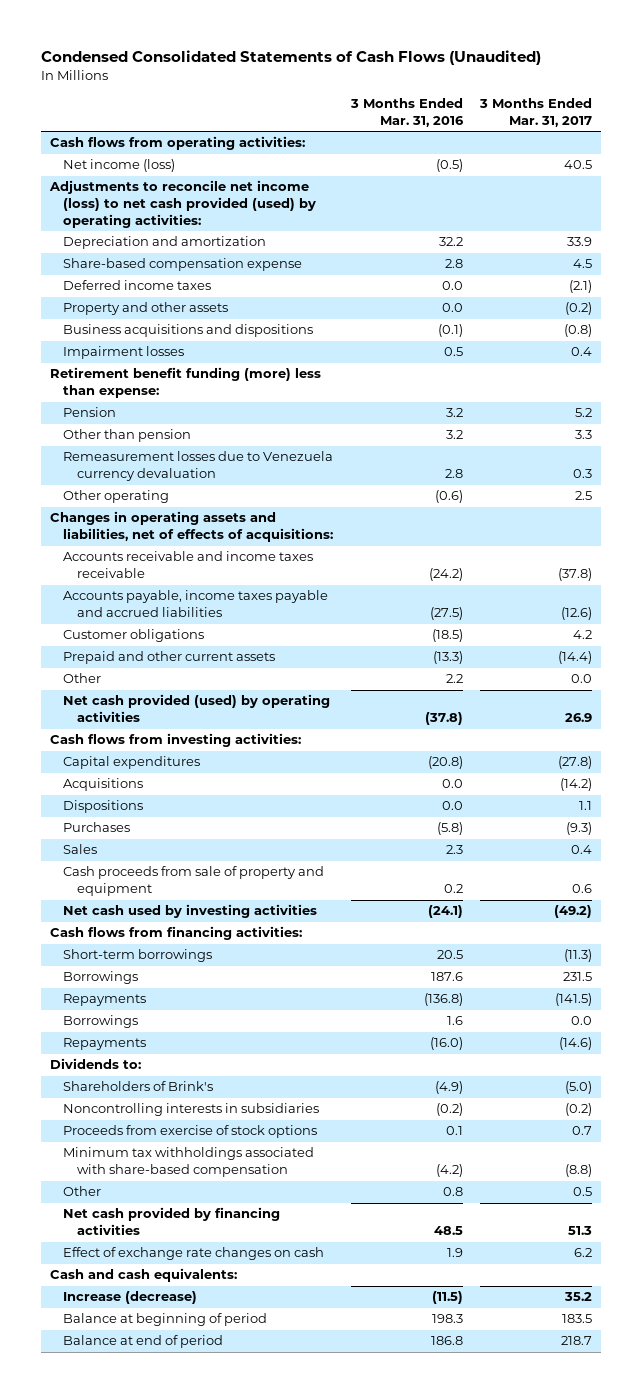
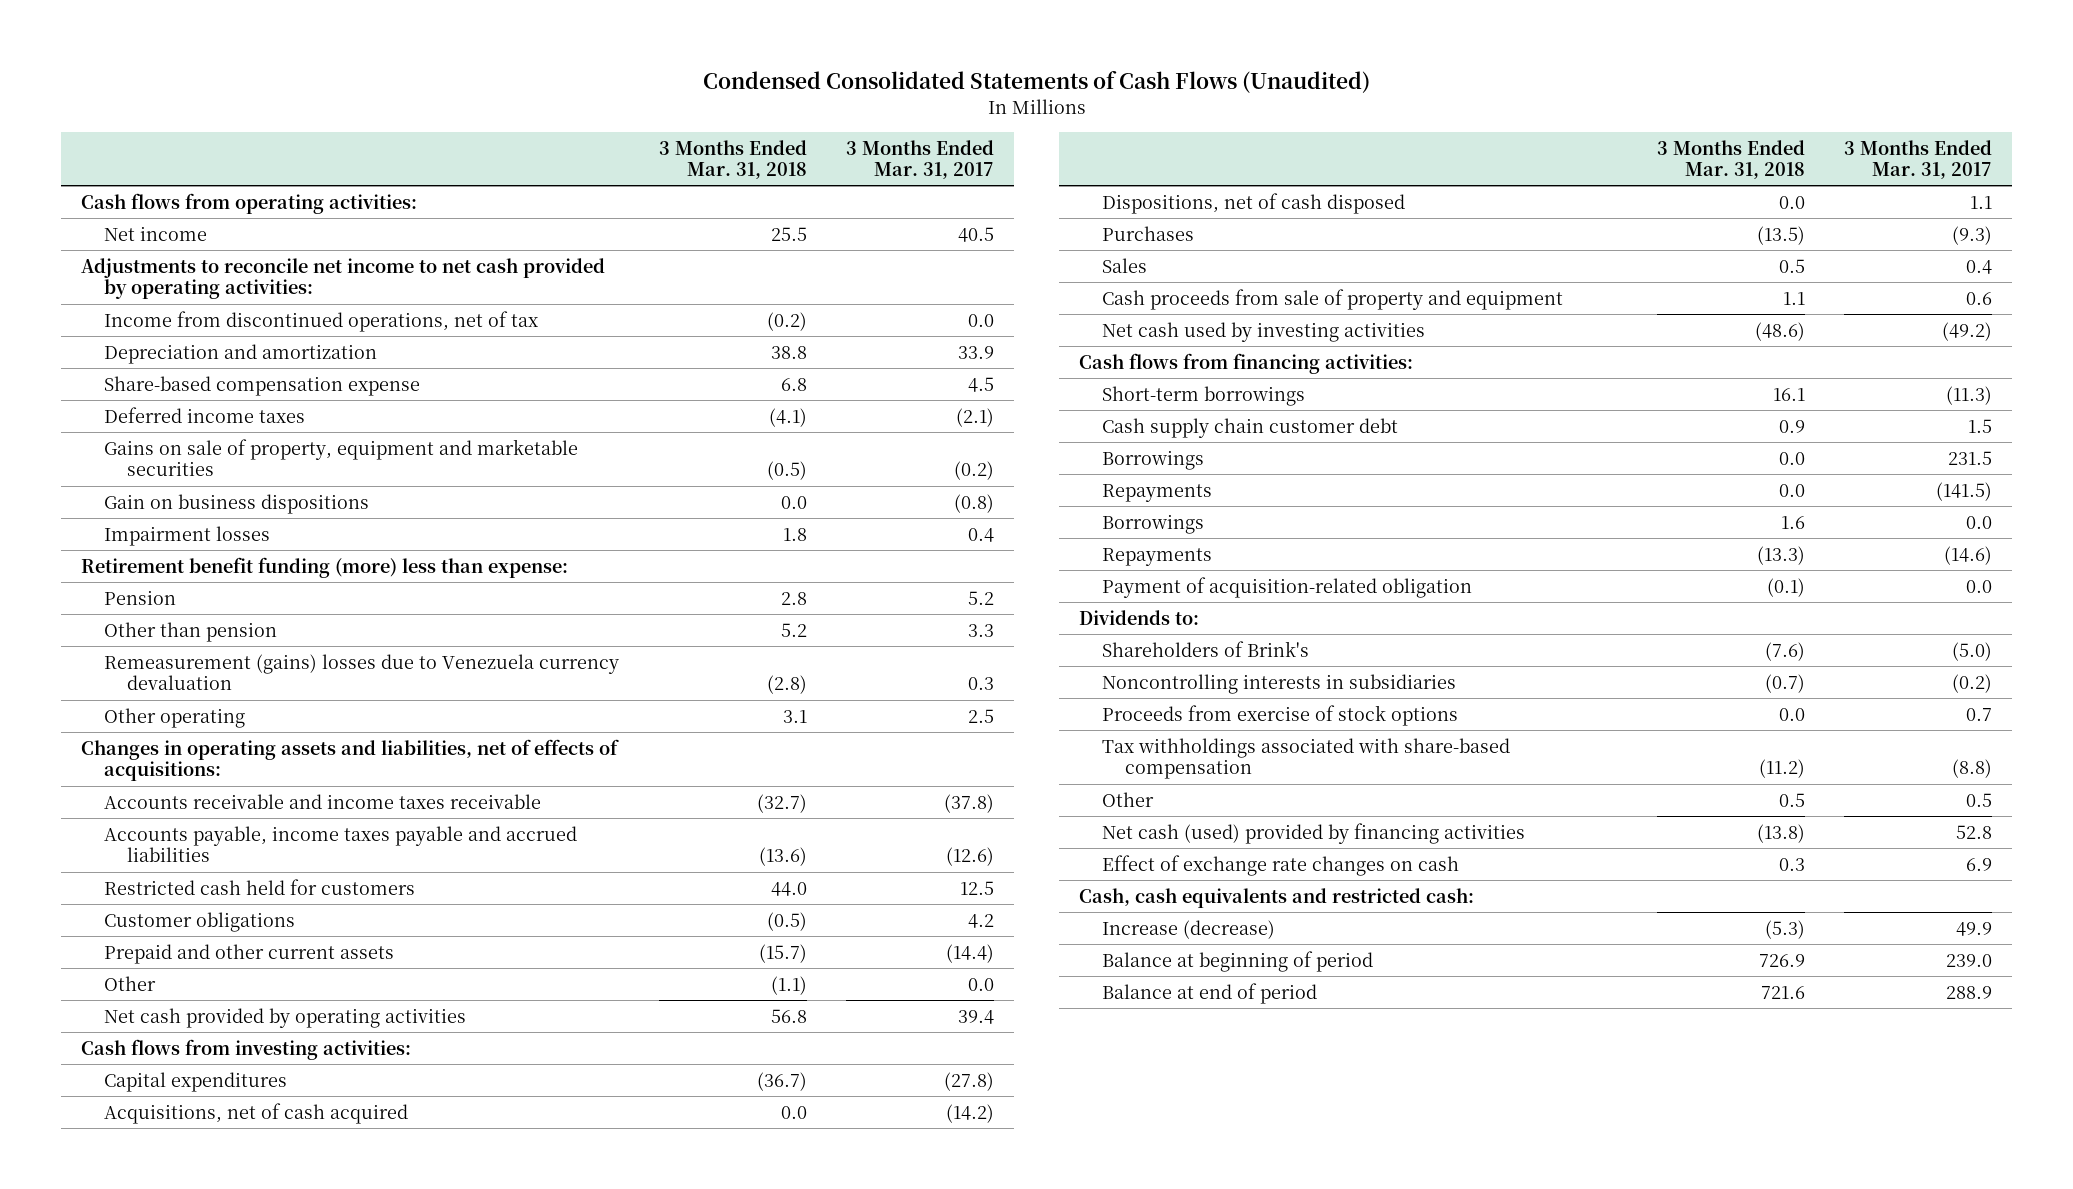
- | 3 Months Ended Mar. 31, 2016 | 3 Months Ended Mar. 31, 2017
+ | 3 Months Ended Mar. 31, 2018 | 3 Months Ended Mar. 31, 2017
- Net income (loss) | (0.5) | 40.5
- Adjustments to reconcile net income (loss) to net cash provided (used) by operating activities:
+ Net income | 25.5 | 40.5
+ Adjustments to reconcile net income to net cash provided by operating activities:
+ Income from discontinued operations, net of tax | (0.2) | 0.0
- Property and other assets | 0.0 | (0.2)
- Business acquisitions and dispositions | (0.1) | (0.8)
+ Gains on sale of property, equipment and marketable securities | (0.5) | (0.2)
+ Gain on business dispositions | 0.0 | (0.8)
- Remeasurement losses due to Venezuela currency devaluation | 2.8 | 0.3
+ Remeasurement (gains) losses due to Venezuela currency devaluation | (2.8) | 0.3
+ Restricted cash held for customers | 44.0 | 12.5
- Net cash provided (used) by operating activities | (37.8) | 26.9
+ Net cash provided by operating activities | 56.8 | 39.4
- Acquisitions | 0.0 | (14.2)
- Dispositions | 0.0 | 1.1
+ Acquisitions, net of cash acquired | 0.0 | (14.2)
+ Dispositions, net of cash disposed | 0.0 | 1.1
+ Cash supply chain customer debt | 0.9 | 1.5
+ Payment of acquisition-related obligation | (0.1) | 0.0
- Minimum tax withholdings associated with share-based compensation | (4.2) | (8.8)
+ Tax withholdings associated with share-based compensation | (11.2) | (8.8)
- Net cash provided by financing activities | 48.5 | 51.3
- Effect of exchange rate changes on cash | 1.9 | 6.2
- Cash and cash equivalents:
- Increase (decrease) | (11.5) | 35.2
- Balance at beginning of period | 198.3 | 183.5
- Balance at end of period | 186.8 | 218.7
+ Net cash (used) provided by financing activities | (13.8) | 52.8
+ Effect of exchange rate changes on cash | 0.3 | 6.9
+ Cash, cash equivalents and restricted cash:
+ Increase (decrease) | (5.3) | 49.9
+ Balance at beginning of period | 726.9 | 239.0
+ Balance at end of period | 721.6 | 288.9

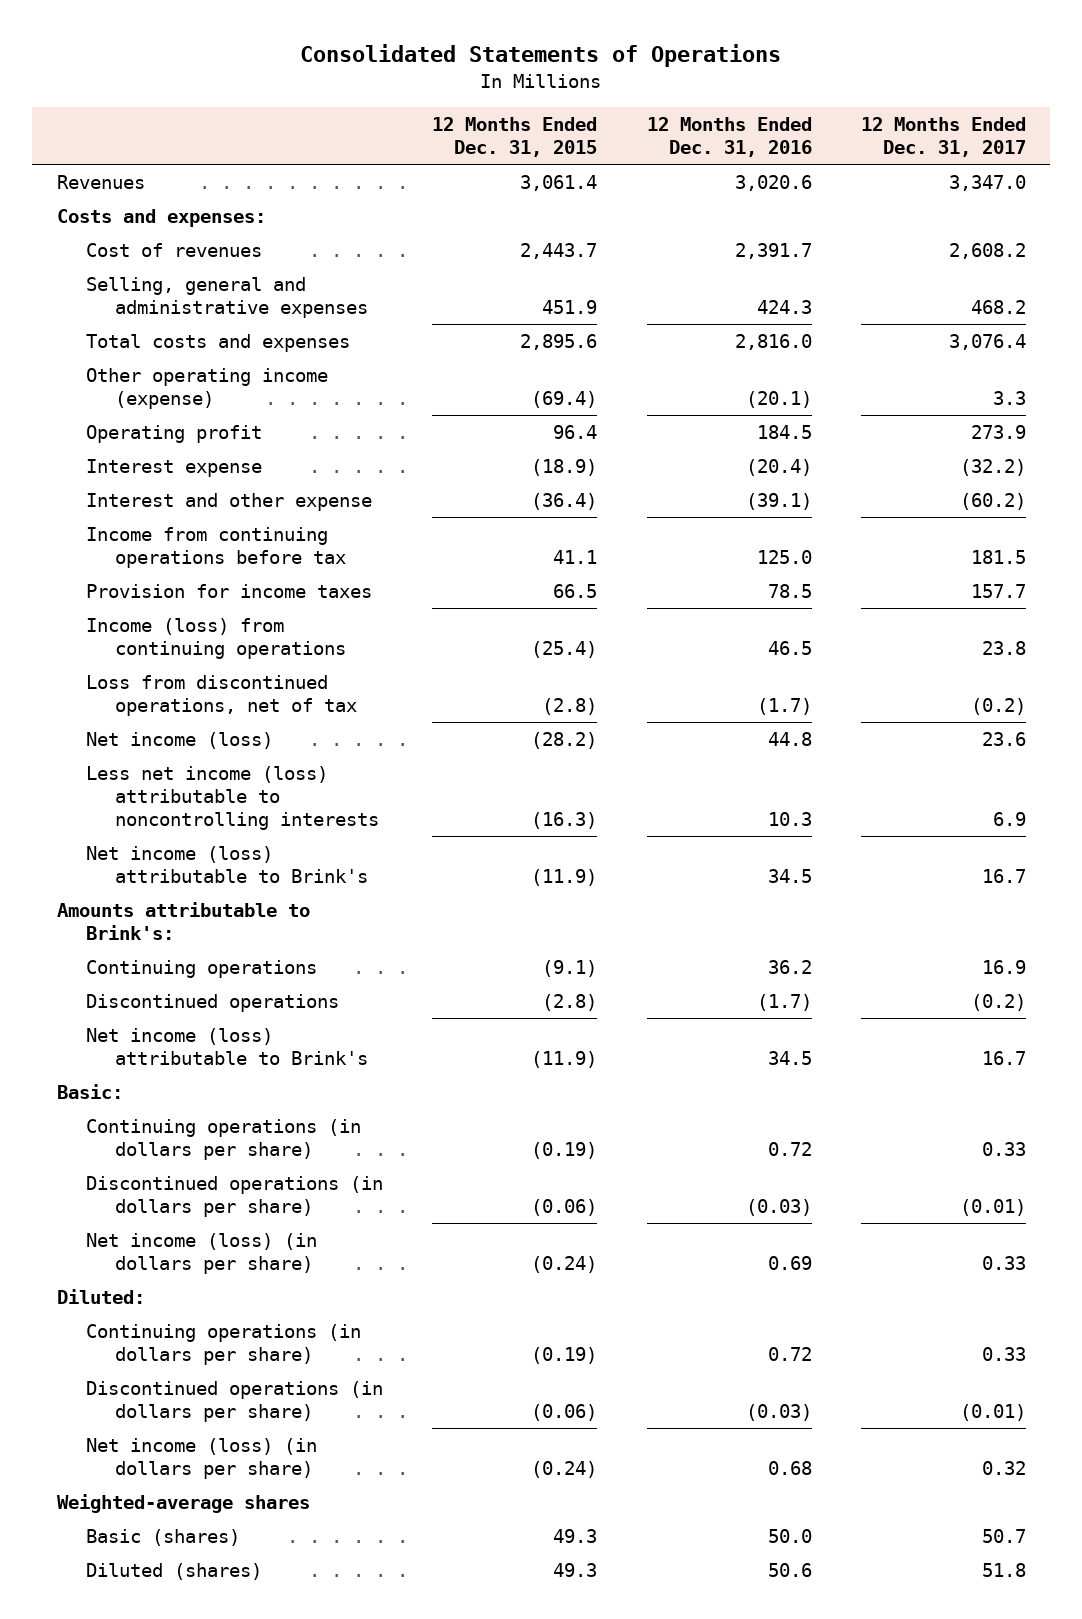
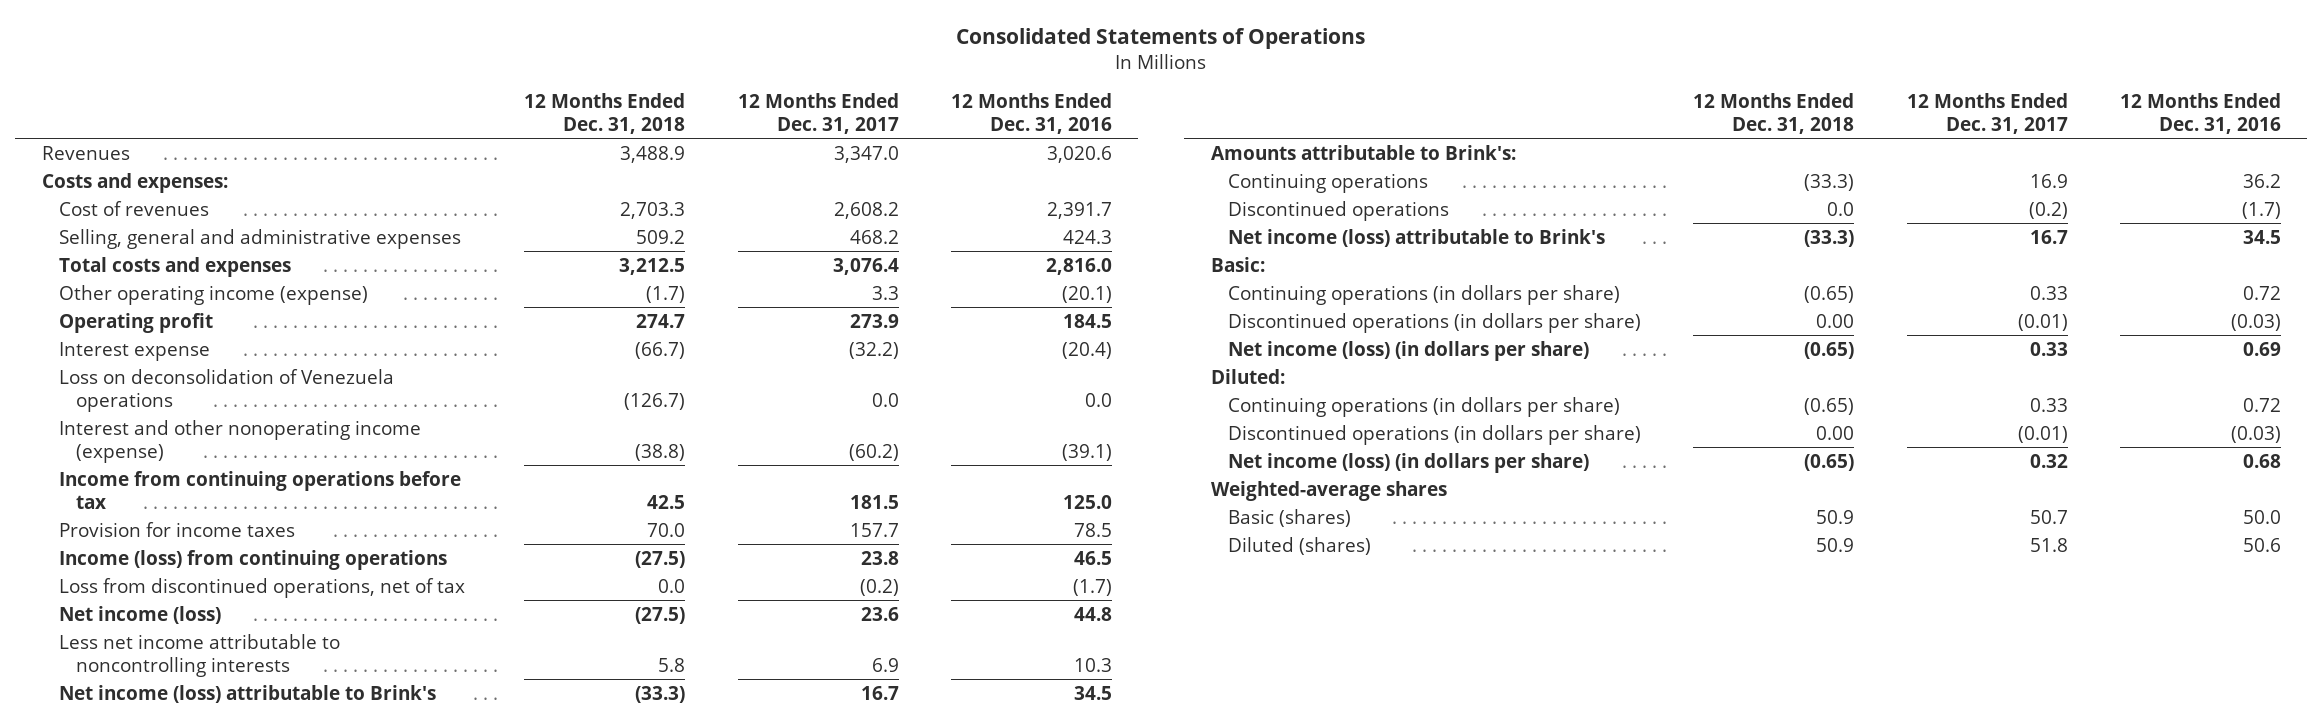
- | 12 Months Ended Dec. 31, 2015 | 12 Months Ended Dec. 31, 2016 | 12 Months Ended Dec. 31, 2017
+ | 12 Months Ended Dec. 31, 2018 | 12 Months Ended Dec. 31, 2017 | 12 Months Ended Dec. 31, 2016
- Interest and other expense | (36.4) | (39.1) | (60.2)
+ Loss on deconsolidation of Venezuela operations | (126.7) | 0.0 | 0.0
+ Interest and other nonoperating income (expense) | (38.8) | (60.2) | (39.1)
- Less net income (loss) attributable to noncontrolling interests | (16.3) | 10.3 | 6.9
+ Less net income attributable to noncontrolling interests | 5.8 | 6.9 | 10.3

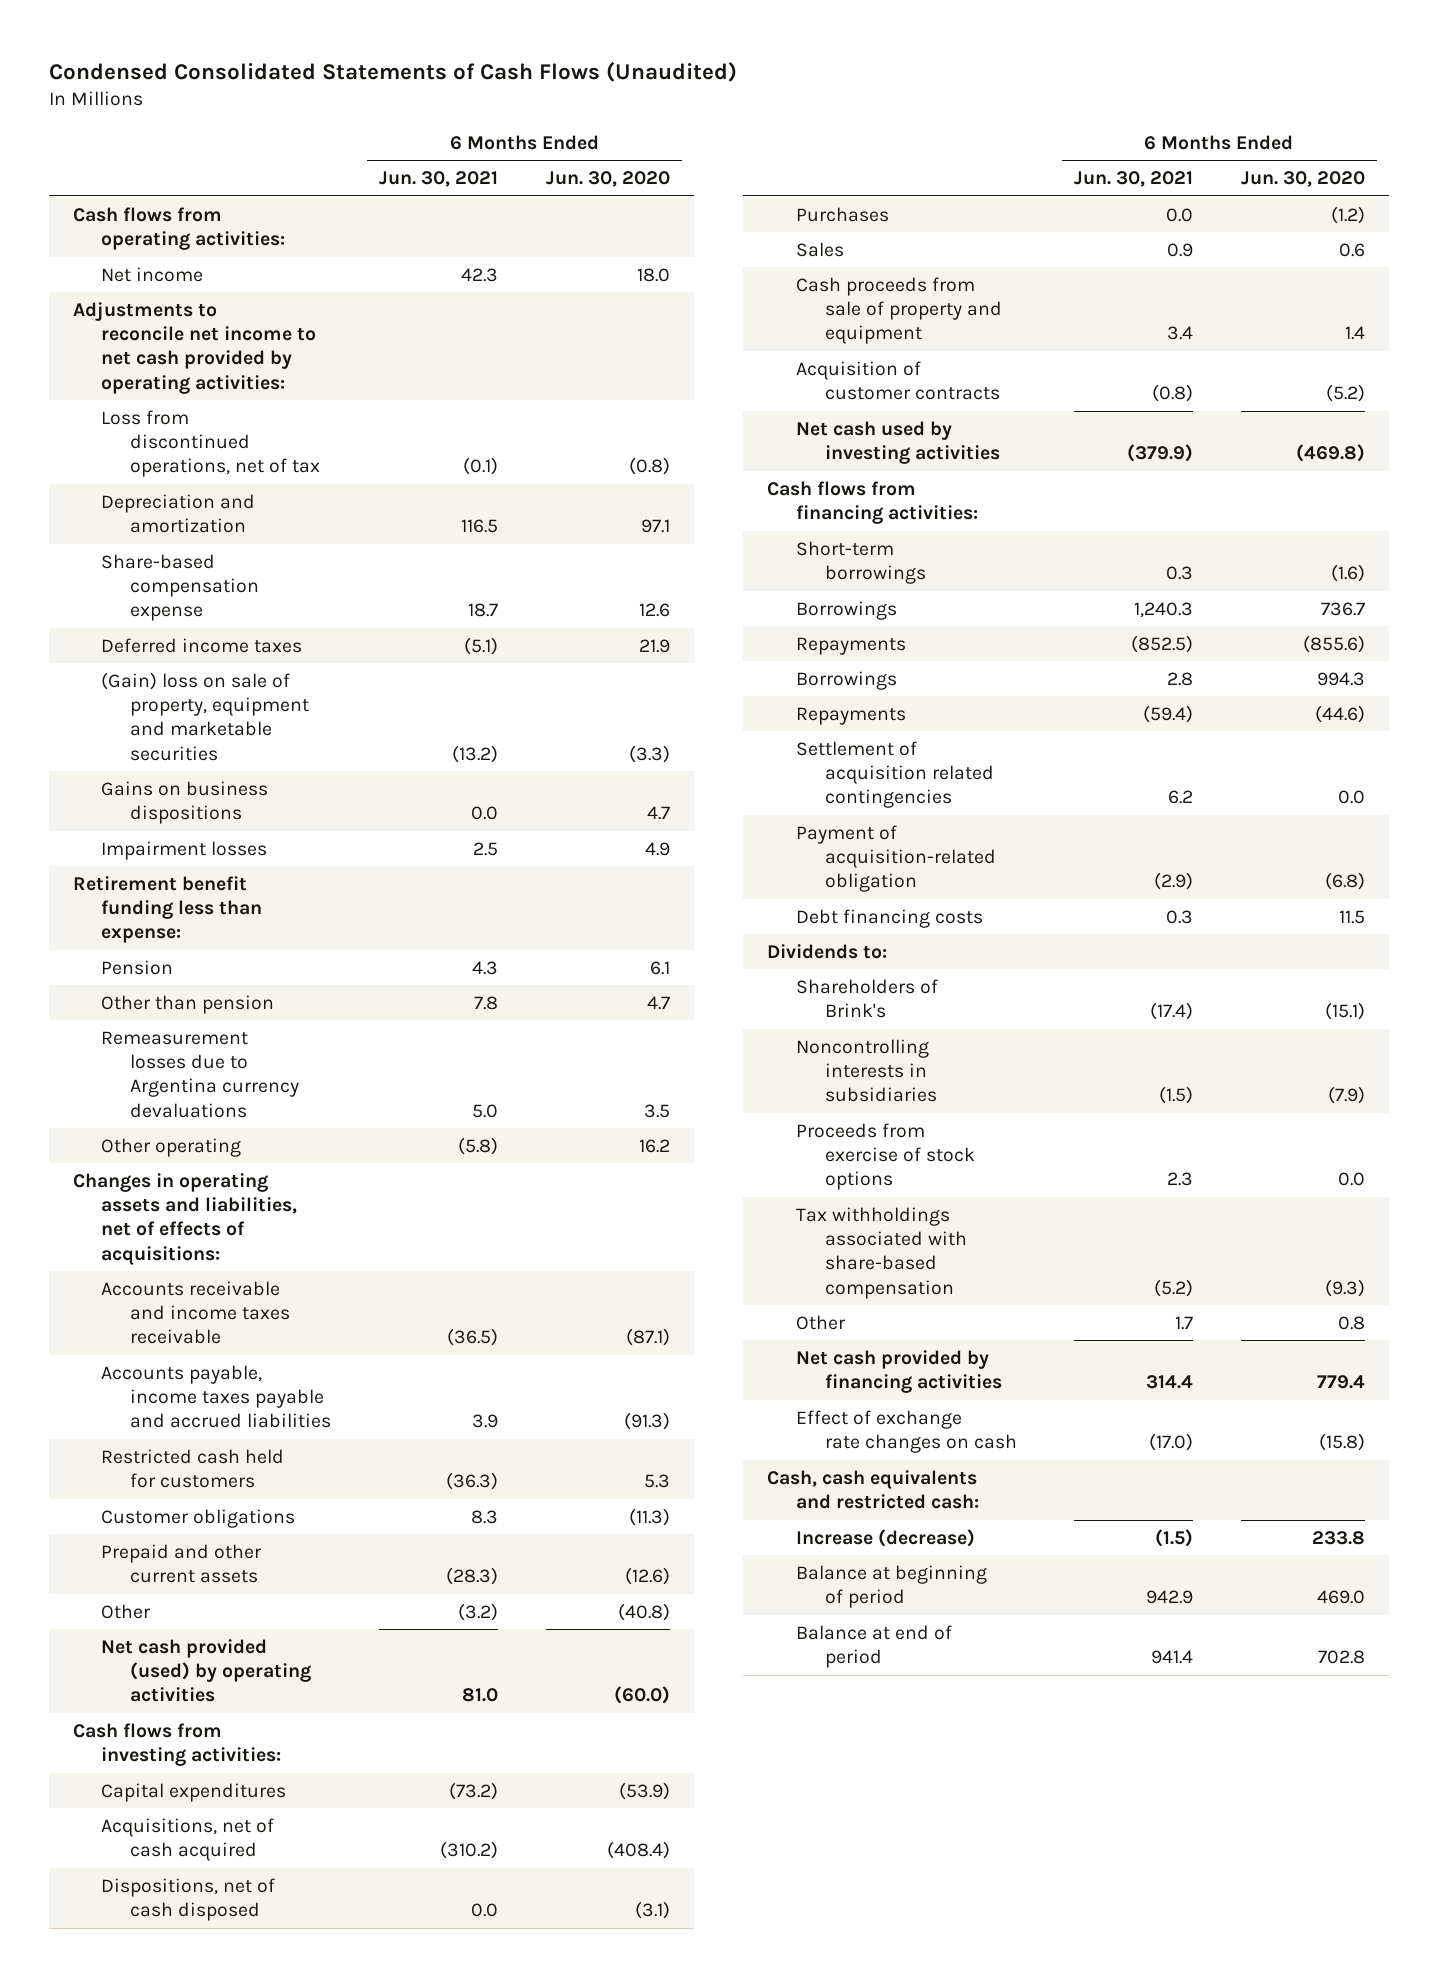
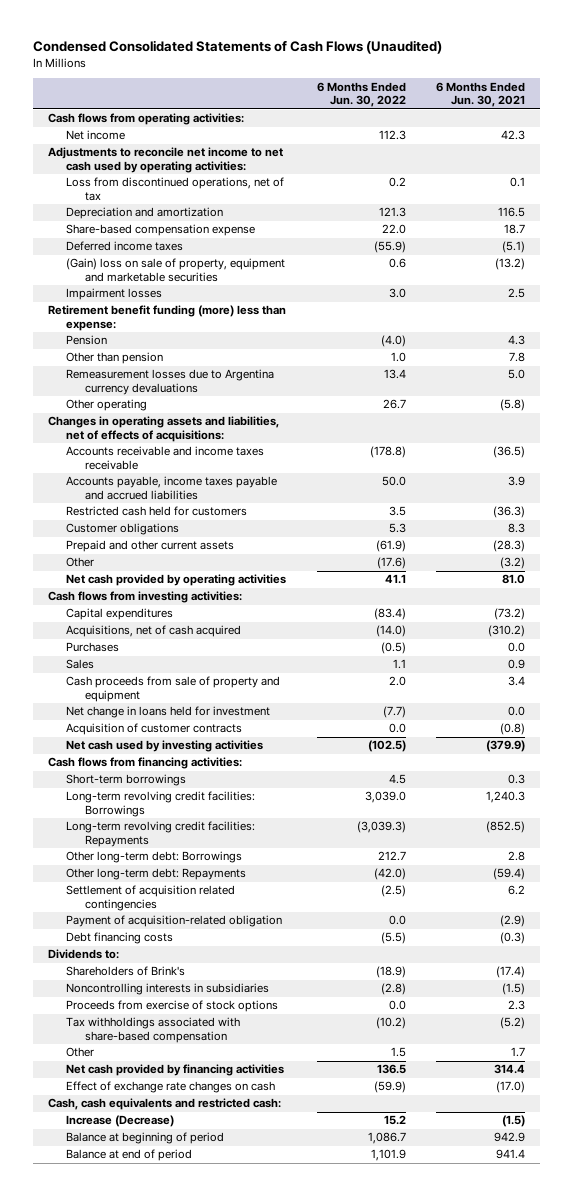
- | 6 Months Ended Jun. 30, 2021 | 6 Months Ended Jun. 30, 2020
+ | 6 Months Ended Jun. 30, 2022 | 6 Months Ended Jun. 30, 2021
- Adjustments to reconcile net income to net cash provided by operating activities:
- Loss from discontinued operations, net of tax | (0.1) | (0.8)
+ Adjustments to reconcile net income to net cash used by operating activities:
+ Loss from discontinued operations, net of tax | 0.2 | 0.1
- Gains on business dispositions | 0.0 | 4.7
- Retirement benefit funding less than expense:
+ Retirement benefit funding (more) less than expense:
- Net cash provided (used) by operating activities | 81.0 | (60.0)
+ Net cash provided by operating activities | 41.1 | 81.0
- Dispositions, net of cash disposed | 0.0 | (3.1)
+ Net change in loans held for investment | (7.7) | 0.0
- Borrowings | 1,240.3 | 736.7
- Repayments | (852.5) | (855.6)
- Borrowings | 2.8 | 994.3
- Repayments | (59.4) | (44.6)
+ Long-term revolving credit facilities: Borrowings | 3,039.0 | 1,240.3
+ Long-term revolving credit facilities: Repayments | (3,039.3) | (852.5)
+ Other long-term debt: Borrowings | 212.7 | 2.8
+ Other long-term debt: Repayments | (42.0) | (59.4)
- Debt financing costs | 0.3 | 11.5
+ Debt financing costs | (5.5) | (0.3)
- Increase (decrease) | (1.5) | 233.8
+ Increase (Decrease) | 15.2 | (1.5)

